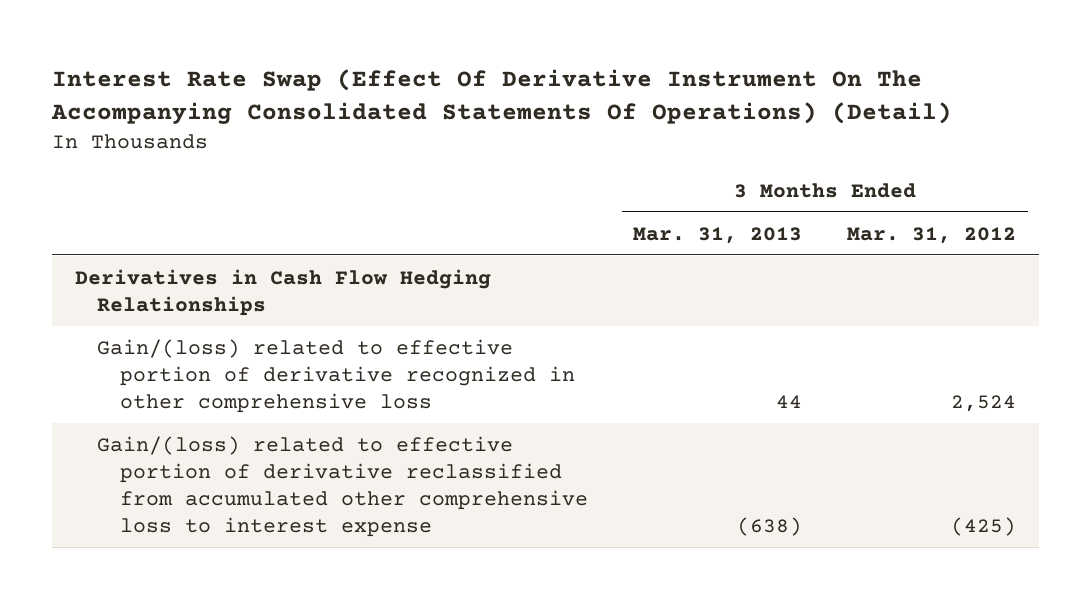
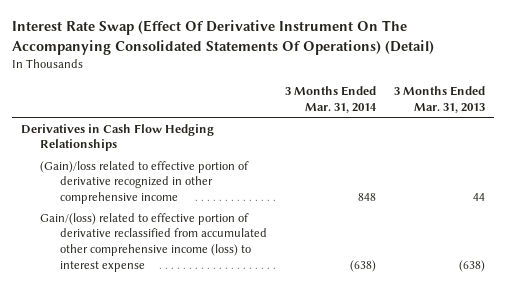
- | 3 Months Ended Mar. 31, 2013 | 3 Months Ended Mar. 31, 2012
+ | 3 Months Ended Mar. 31, 2014 | 3 Months Ended Mar. 31, 2013
- Gain/(loss) related to effective portion of derivative recognized in other comprehensive loss | 44 | 2,524
- Gain/(loss) related to effective portion of derivative reclassified from accumulated other comprehensive loss to interest expense | (638) | (425)
+ (Gain)/loss related to effective portion of derivative recognized in other comprehensive income | 848 | 44
+ Gain/(loss) related to effective portion of derivative reclassified from accumulated other comprehensive income (loss) to interest expense | (638) | (638)

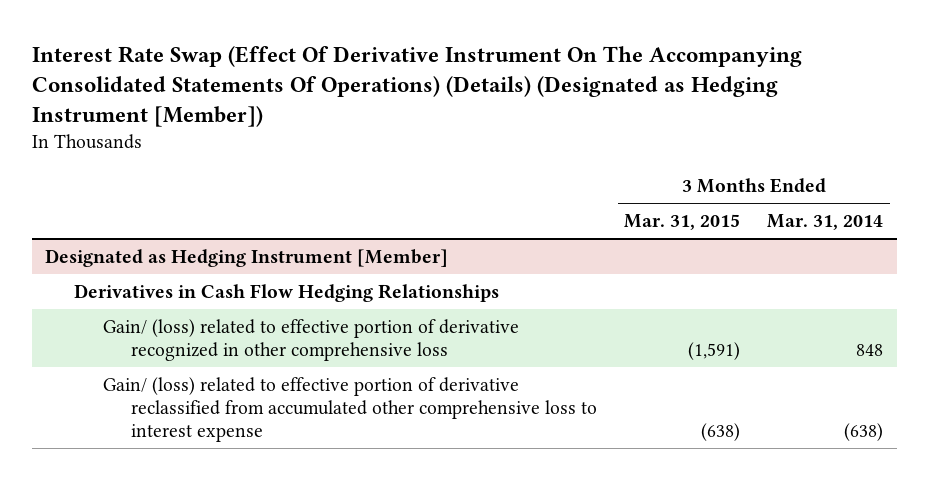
- Interest Rate Swap (Effect Of Derivative Instrument On The Accompanying Consolidated Statements Of Operations) (Detail)
+ Interest Rate Swap (Effect Of Derivative Instrument On The Accompanying Consolidated Statements Of Operations) (Details) (Designated as Hedging Instrument [Member])
- | 3 Months Ended Mar. 31, 2014 | 3 Months Ended Mar. 31, 2013
+ | 3 Months Ended Mar. 31, 2015 | 3 Months Ended Mar. 31, 2014
+ Designated as Hedging Instrument [Member]
- (Gain)/loss related to effective portion of derivative recognized in other comprehensive income | 848 | 44
- Gain/(loss) related to effective portion of derivative reclassified from accumulated other comprehensive income (loss) to interest expense | (638) | (638)
+ Gain/ (loss) related to effective portion of derivative recognized in other comprehensive loss | (1,591) | 848
+ Gain/ (loss) related to effective portion of derivative reclassified from accumulated other comprehensive loss to interest expense | (638) | (638)

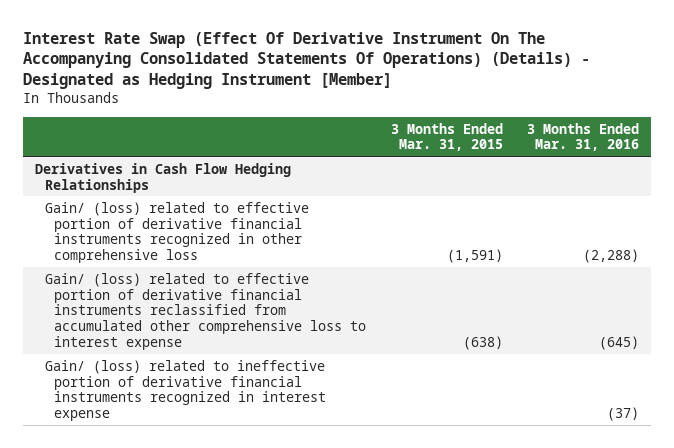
- Interest Rate Swap (Effect Of Derivative Instrument On The Accompanying Consolidated Statements Of Operations) (Details) (Designated as Hedging Instrument [Member])
+ Interest Rate Swap (Effect Of Derivative Instrument On The Accompanying Consolidated Statements Of Operations) (Details) - Designated as Hedging Instrument [Member]
- | 3 Months Ended Mar. 31, 2015 | 3 Months Ended Mar. 31, 2014
+ | 3 Months Ended Mar. 31, 2015 | 3 Months Ended Mar. 31, 2016
- Designated as Hedging Instrument [Member]
- Gain/ (loss) related to effective portion of derivative recognized in other comprehensive loss | (1,591) | 848
- Gain/ (loss) related to effective portion of derivative reclassified from accumulated other comprehensive loss to interest expense | (638) | (638)
+ Gain/ (loss) related to effective portion of derivative financial instruments recognized in other comprehensive loss | (1,591) | (2,288)
+ Gain/ (loss) related to effective portion of derivative financial instruments reclassified from accumulated other comprehensive loss to interest expense | (638) | (645)
+ Gain/ (loss) related to ineffective portion of derivative financial instruments recognized in interest expense | | (37)

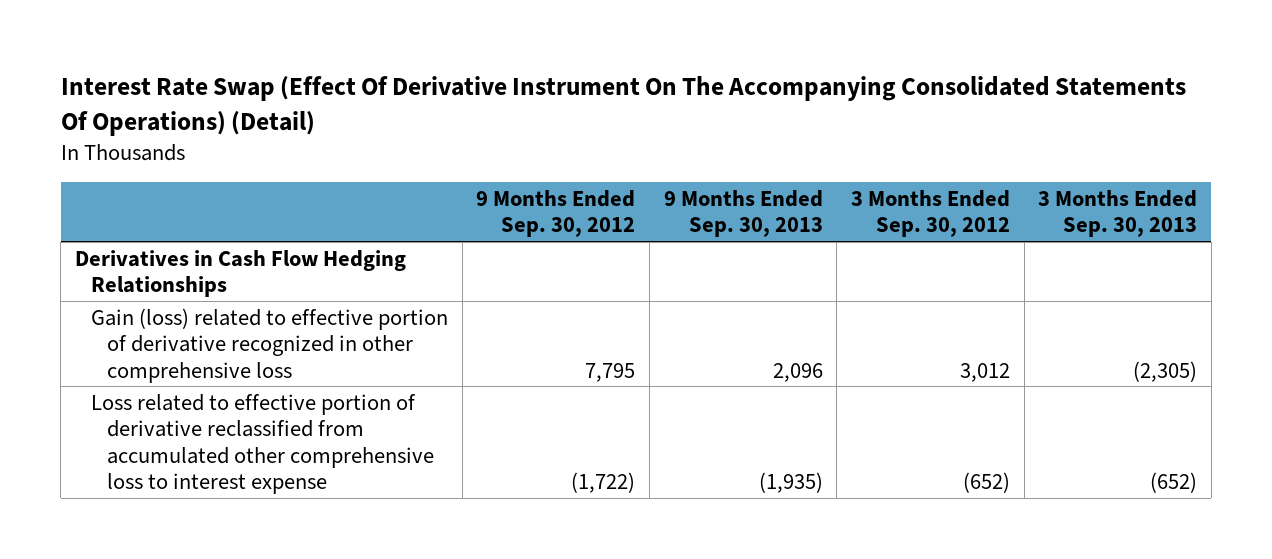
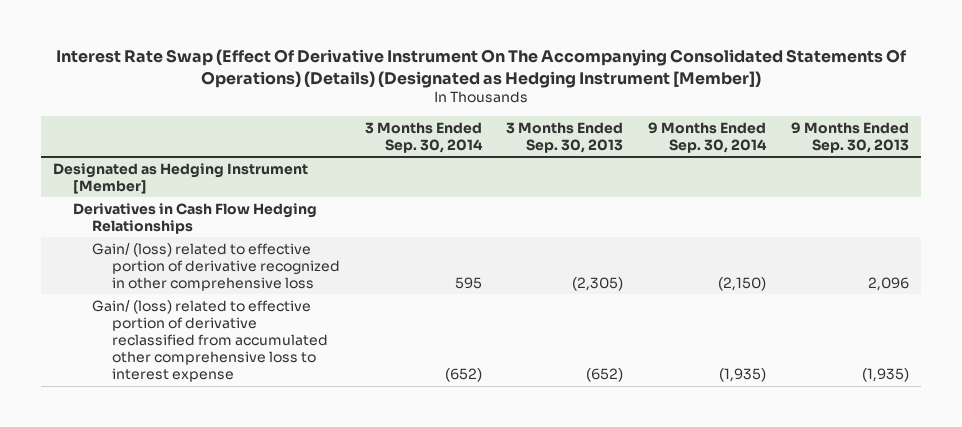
- Interest Rate Swap (Effect Of Derivative Instrument On The Accompanying Consolidated Statements Of Operations) (Detail)
+ Interest Rate Swap (Effect Of Derivative Instrument On The Accompanying Consolidated Statements Of Operations) (Details) (Designated as Hedging Instrument [Member])
- | 9 Months Ended Sep. 30, 2012 | 9 Months Ended Sep. 30, 2013 | 3 Months Ended Sep. 30, 2012 | 3 Months Ended Sep. 30, 2013
+ | 3 Months Ended Sep. 30, 2014 | 3 Months Ended Sep. 30, 2013 | 9 Months Ended Sep. 30, 2014 | 9 Months Ended Sep. 30, 2013
+ Designated as Hedging Instrument [Member]
- Gain (loss) related to effective portion of derivative recognized in other comprehensive loss | 7,795 | 2,096 | 3,012 | (2,305)
- Loss related to effective portion of derivative reclassified from accumulated other comprehensive loss to interest expense | (1,722) | (1,935) | (652) | (652)
+ Gain/ (loss) related to effective portion of derivative recognized in other comprehensive loss | 595 | (2,305) | (2,150) | 2,096
+ Gain/ (loss) related to effective portion of derivative reclassified from accumulated other comprehensive loss to interest expense | (652) | (652) | (1,935) | (1,935)

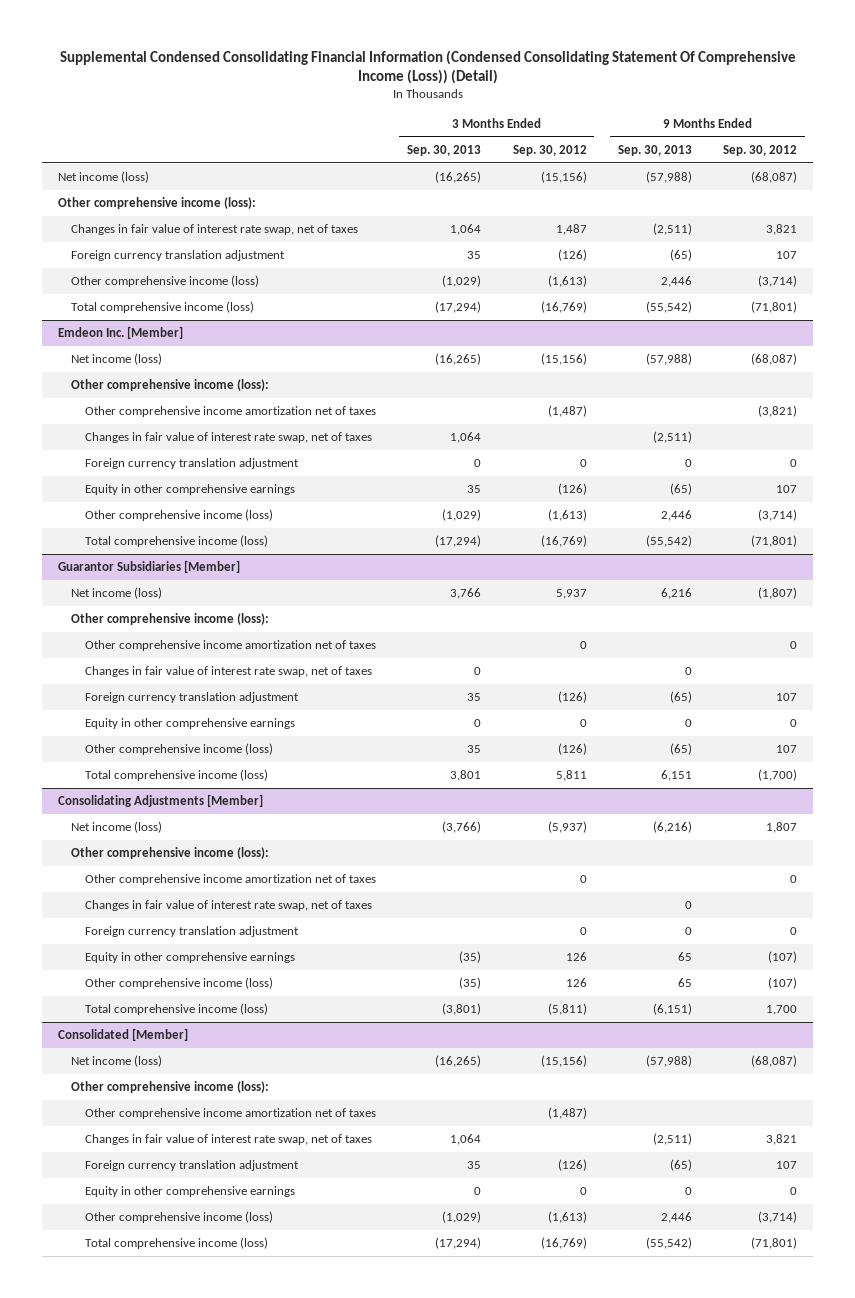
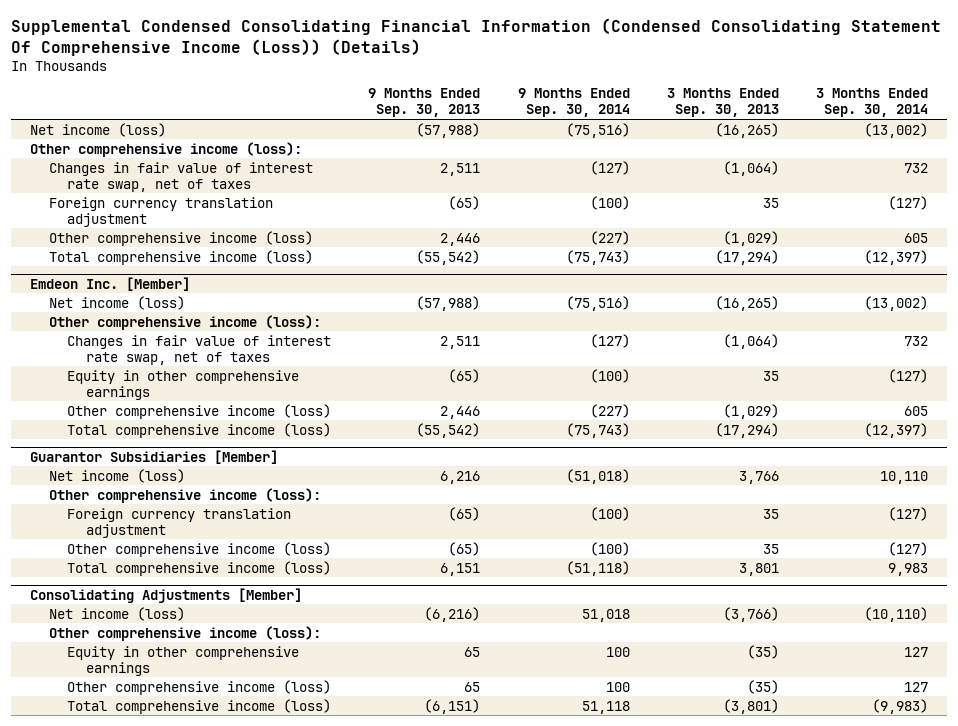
- Supplemental Condensed Consolidating Financial Information (Condensed Consolidating Statement Of Comprehensive Income (Loss)) (Detail)
+ Supplemental Condensed Consolidating Financial Information (Condensed Consolidating Statement Of Comprehensive Income (Loss)) (Details)
- | 3 Months Ended Sep. 30, 2013 | 3 Months Ended Sep. 30, 2012 | 9 Months Ended Sep. 30, 2013 | 9 Months Ended Sep. 30, 2012
+ | 9 Months Ended Sep. 30, 2013 | 9 Months Ended Sep. 30, 2014 | 3 Months Ended Sep. 30, 2013 | 3 Months Ended Sep. 30, 2014
- Changes in fair value of interest rate swap, net of taxes | 1,064 | 1,487 | (2,511) | 3,821
+ Changes in fair value of interest rate swap, net of taxes | 2,511 | (127) | (1,064) | 732
@ Emdeon Inc. [Member]
- Other comprehensive income amortization net of taxes | | (1,487) | | (3,821)
- Changes in fair value of interest rate swap, net of taxes | 1,064 | | (2,511) |
- Foreign currency translation adjustment | 0 | 0 | 0 | 0
+ Changes in fair value of interest rate swap, net of taxes | 2,511 | (127) | (1,064) | 732
@ Guarantor Subsidiaries [Member]
- Other comprehensive income amortization net of taxes | | 0 | | 0
- Changes in fair value of interest rate swap, net of taxes | 0 | | 0 |
- Equity in other comprehensive earnings | 0 | 0 | 0 | 0
@ Consolidating Adjustments [Member]
- Other comprehensive income amortization net of taxes | | 0 | | 0
- Changes in fair value of interest rate swap, net of taxes | | | 0 |
- Foreign currency translation adjustment | | 0 | 0 | 0
- Consolidated [Member]
- Net income (loss) | (16,265) | (15,156) | (57,988) | (68,087)
- Other comprehensive income (loss):
- Other comprehensive income amortization net of taxes | | (1,487) | |
- Changes in fair value of interest rate swap, net of taxes | 1,064 | | (2,511) | 3,821
- Foreign currency translation adjustment | 35 | (126) | (65) | 107
- Equity in other comprehensive earnings | 0 | 0 | 0 | 0
- Other comprehensive income (loss) | (1,029) | (1,613) | 2,446 | (3,714)
- Total comprehensive income (loss) | (17,294) | (16,769) | (55,542) | (71,801)

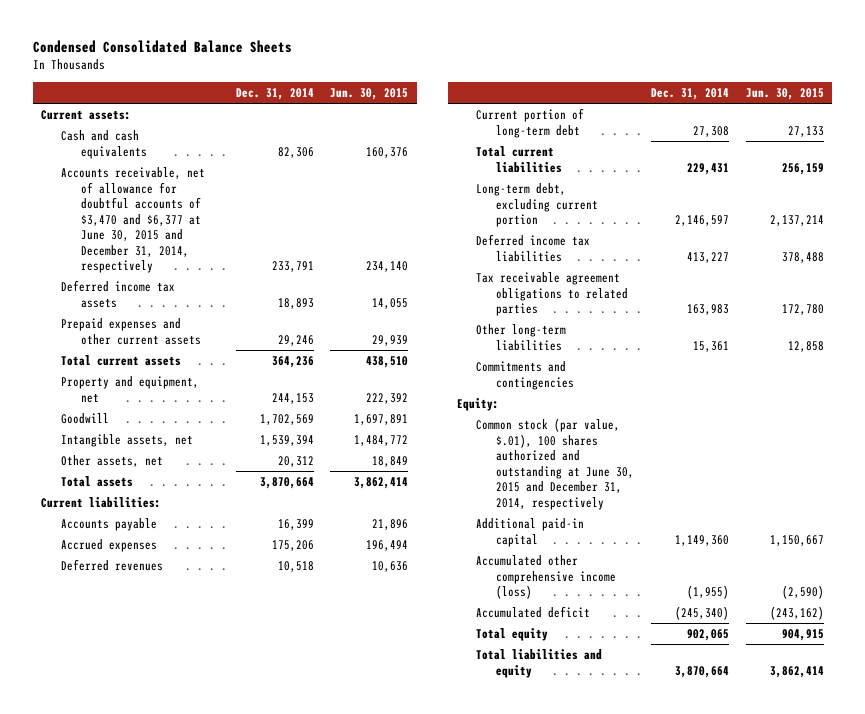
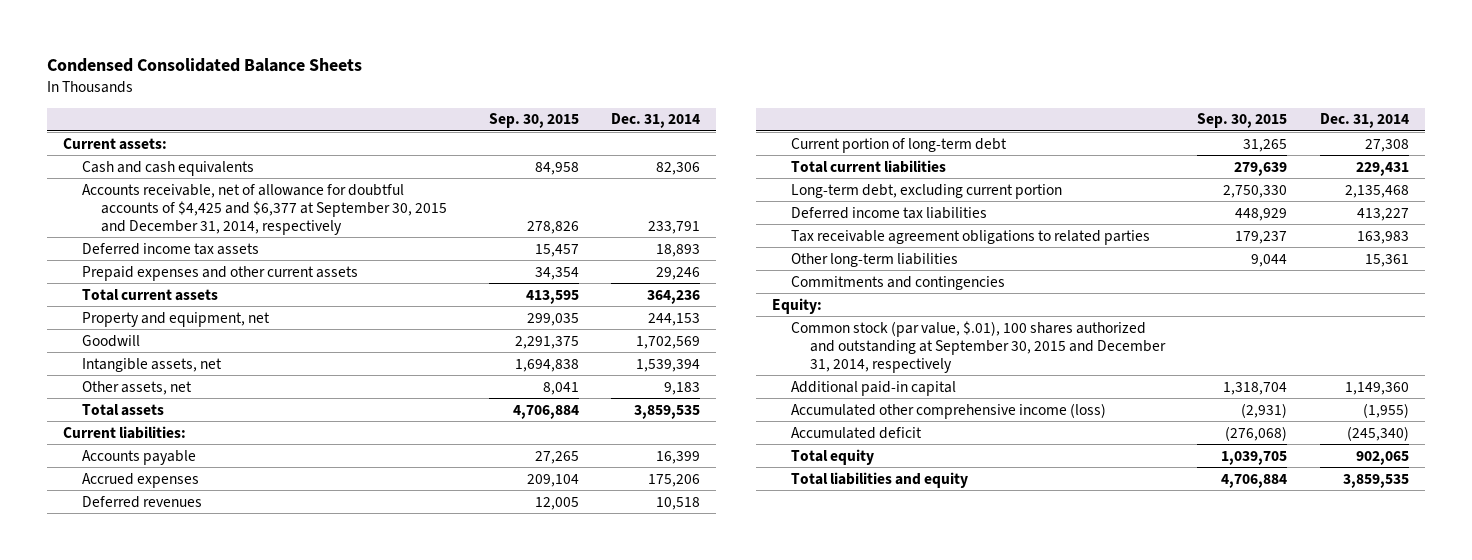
- | Dec. 31, 2014 | Jun. 30, 2015
+ | Sep. 30, 2015 | Dec. 31, 2014
- Accounts receivable, net of allowance for doubtful accounts of $3,470 and $6,377 at June 30, 2015 and December 31, 2014, respectively | 233,791 | 234,140
+ Accounts receivable, net of allowance for doubtful accounts of $4,425 and $6,377 at September 30, 2015 and December 31, 2014, respectively | 278,826 | 233,791
- Other assets, net | 20,312 | 18,849
- Total assets | 3,870,664 | 3,862,414
+ Other assets, net | 8,041 | 9,183
+ Total assets | 4,706,884 | 3,859,535
- Long-term debt, excluding current portion | 2,146,597 | 2,137,214
+ Long-term debt, excluding current portion | 2,750,330 | 2,135,468
- Common stock (par value, $.01), 100 shares authorized and outstanding at June 30, 2015 and December 31, 2014, respectively
+ Common stock (par value, $.01), 100 shares authorized and outstanding at September 30, 2015 and December 31, 2014, respectively
- Total liabilities and equity | 3,870,664 | 3,862,414
+ Total liabilities and equity | 4,706,884 | 3,859,535

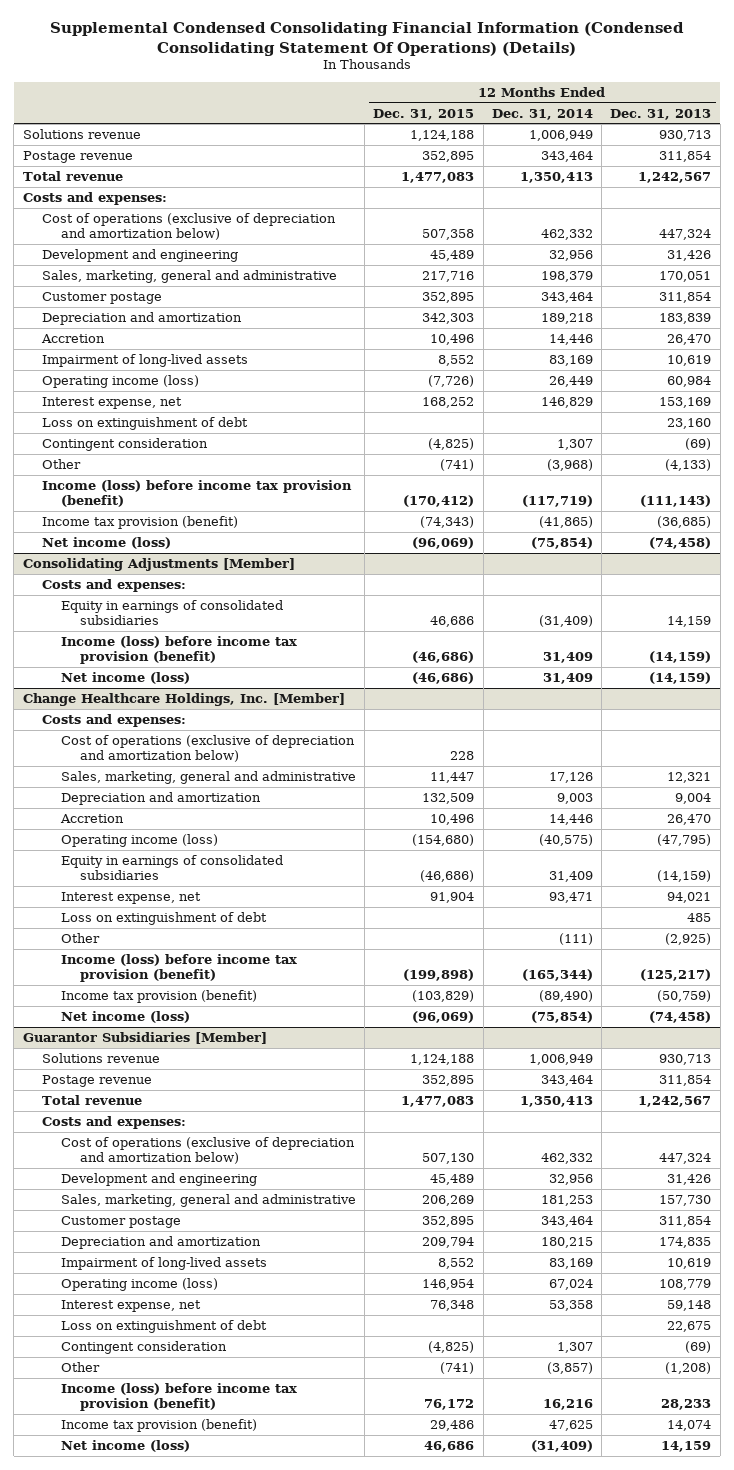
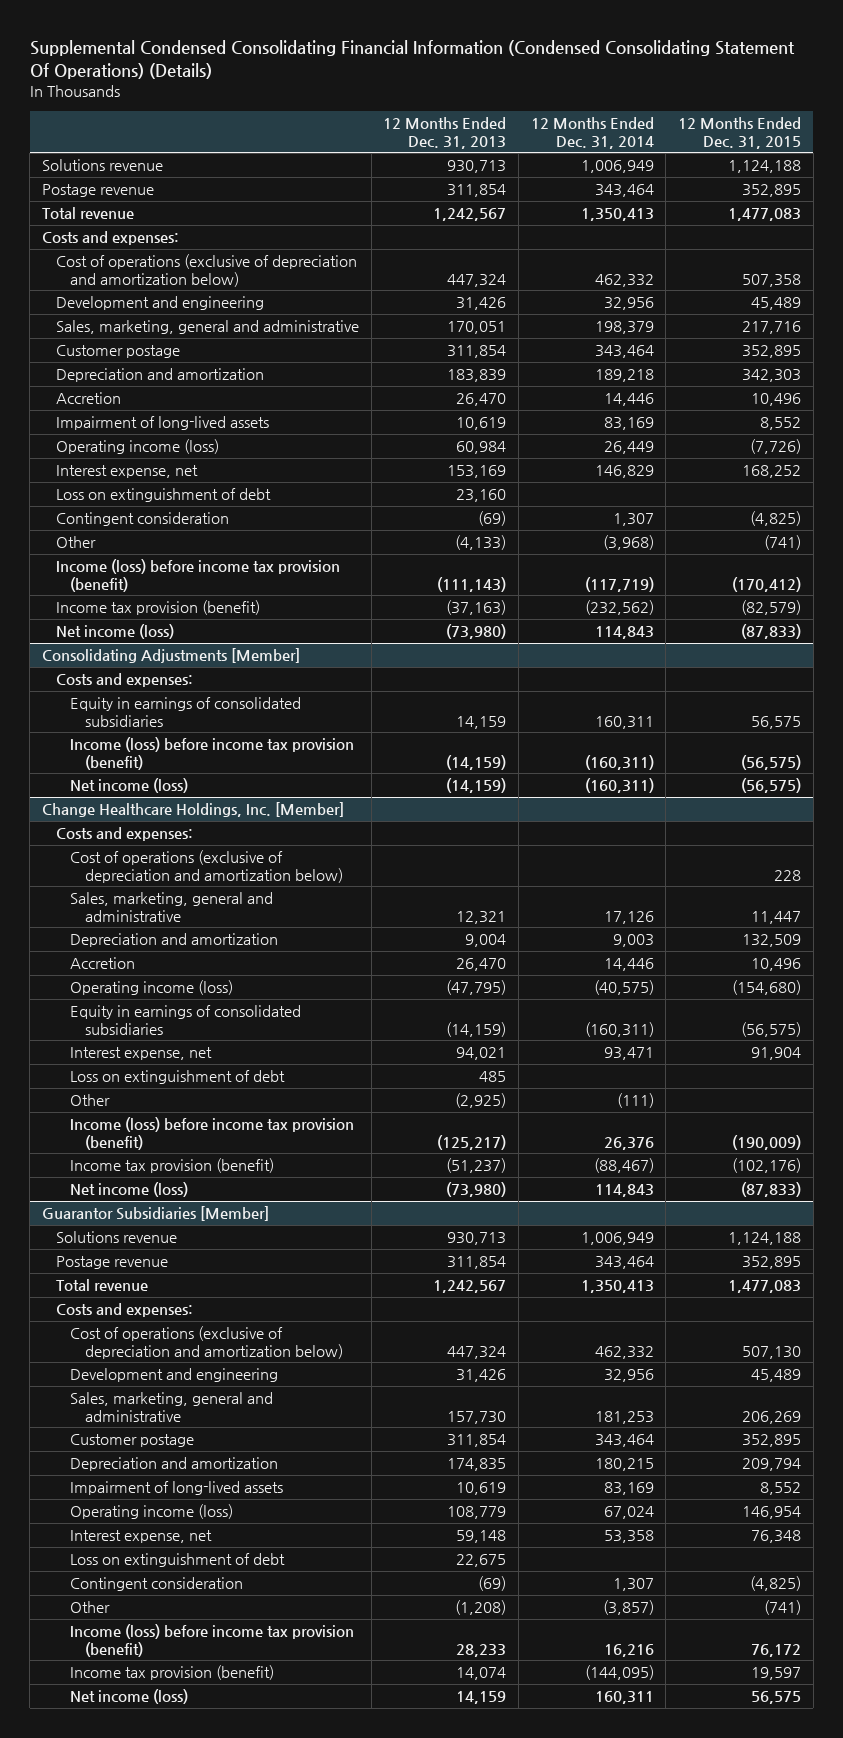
- | 12 Months Ended Dec. 31, 2015 | 12 Months Ended Dec. 31, 2014 | 12 Months Ended Dec. 31, 2013
+ | 12 Months Ended Dec. 31, 2013 | 12 Months Ended Dec. 31, 2014 | 12 Months Ended Dec. 31, 2015
- Income tax provision (benefit) | (74,343) | (41,865) | (36,685)
- Net income (loss) | (96,069) | (75,854) | (74,458)
+ Income tax provision (benefit) | (37,163) | (232,562) | (82,579)
+ Net income (loss) | (73,980) | 114,843 | (87,833)
@ Consolidating Adjustments [Member]
- Equity in earnings of consolidated subsidiaries | 46,686 | (31,409) | 14,159
- Income (loss) before income tax provision (benefit) | (46,686) | 31,409 | (14,159)
- Net income (loss) | (46,686) | 31,409 | (14,159)
+ Equity in earnings of consolidated subsidiaries | 14,159 | 160,311 | 56,575
+ Income (loss) before income tax provision (benefit) | (14,159) | (160,311) | (56,575)
+ Net income (loss) | (14,159) | (160,311) | (56,575)
@ Change Healthcare Holdings, Inc. [Member]
- Equity in earnings of consolidated subsidiaries | (46,686) | 31,409 | (14,159)
+ Equity in earnings of consolidated subsidiaries | (14,159) | (160,311) | (56,575)
- Income (loss) before income tax provision (benefit) | (199,898) | (165,344) | (125,217)
- Income tax provision (benefit) | (103,829) | (89,490) | (50,759)
- Net income (loss) | (96,069) | (75,854) | (74,458)
+ Income (loss) before income tax provision (benefit) | (125,217) | 26,376 | (190,009)
+ Income tax provision (benefit) | (51,237) | (88,467) | (102,176)
+ Net income (loss) | (73,980) | 114,843 | (87,833)
@ Guarantor Subsidiaries [Member]
- Income tax provision (benefit) | 29,486 | 47,625 | 14,074
- Net income (loss) | 46,686 | (31,409) | 14,159
+ Income tax provision (benefit) | 14,074 | (144,095) | 19,597
+ Net income (loss) | 14,159 | 160,311 | 56,575

